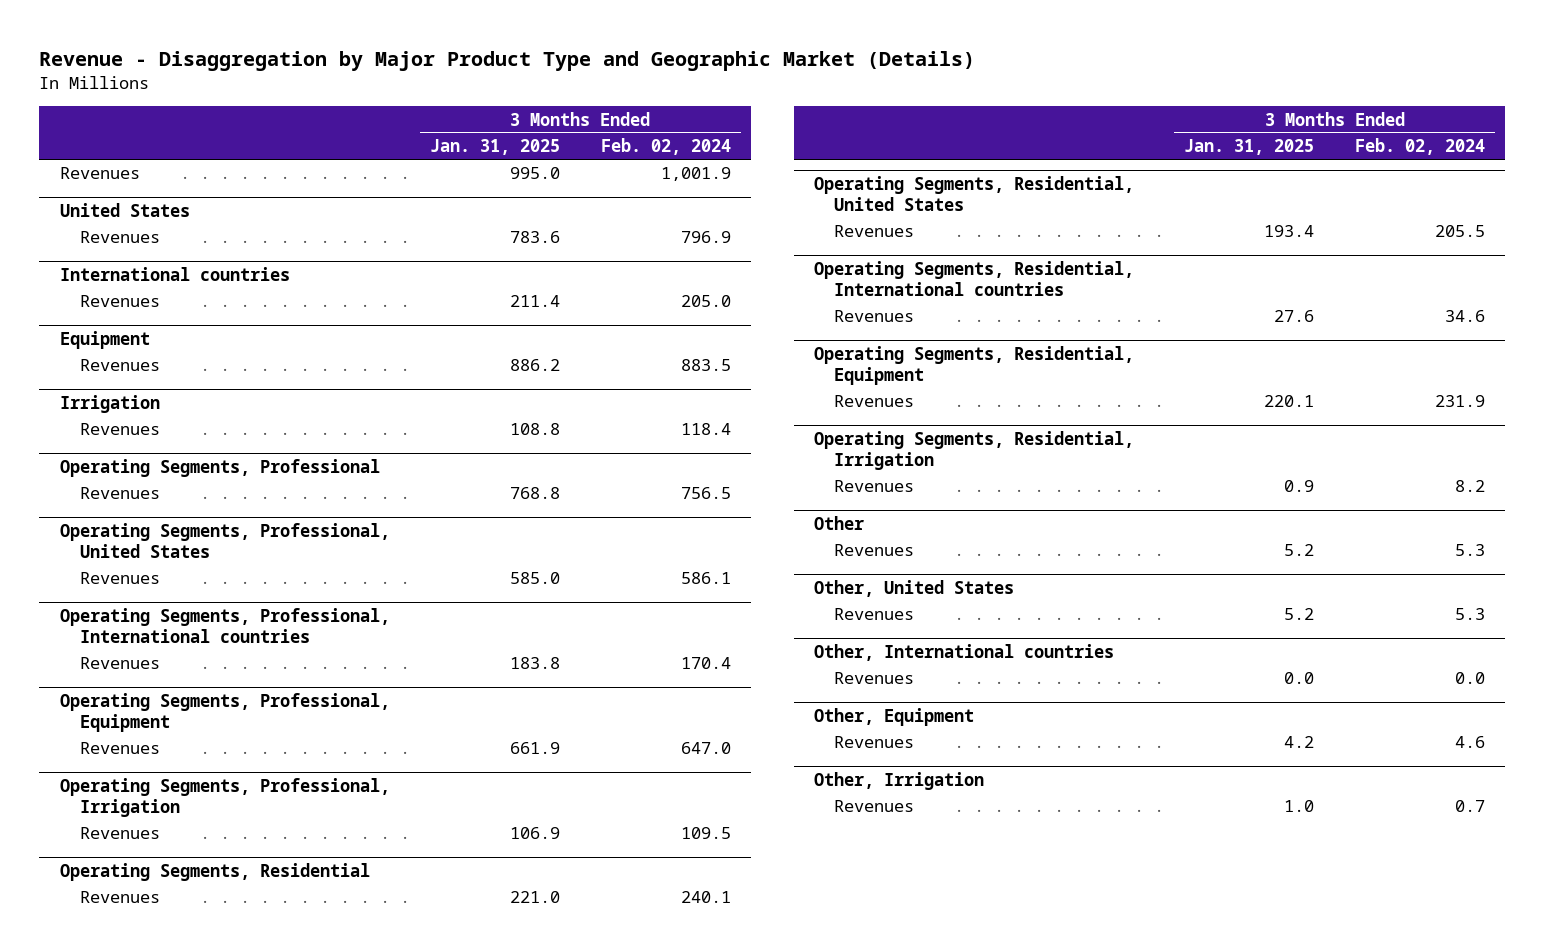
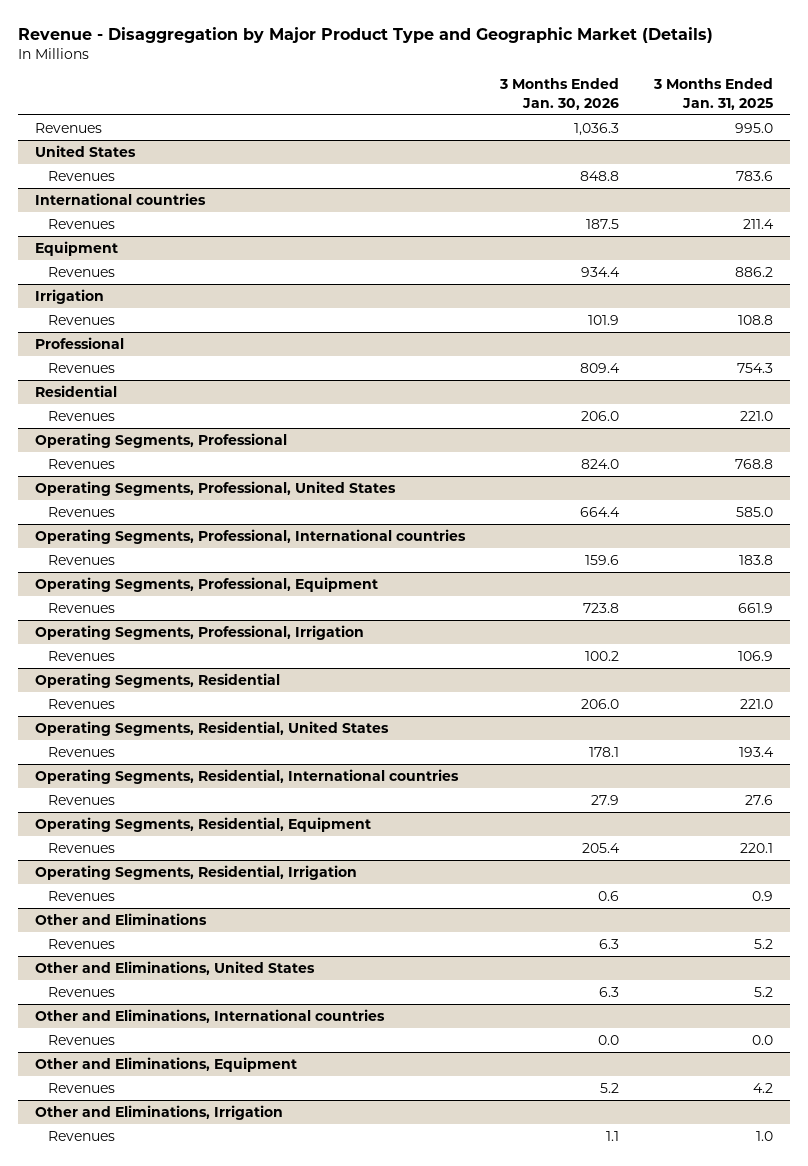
- | 3 Months Ended Jan. 31, 2025 | 3 Months Ended Feb. 02, 2024
+ | 3 Months Ended Jan. 30, 2026 | 3 Months Ended Jan. 31, 2025
+ Professional
+ Revenues | 809.4 | 754.3
+ Residential
+ Revenues | 206.0 | 221.0
- Other
+ Other and Eliminations
- Other, United States
+ Other and Eliminations, United States
- Other, International countries
+ Other and Eliminations, International countries
- Other, Equipment
+ Other and Eliminations, Equipment
- Other, Irrigation
+ Other and Eliminations, Irrigation

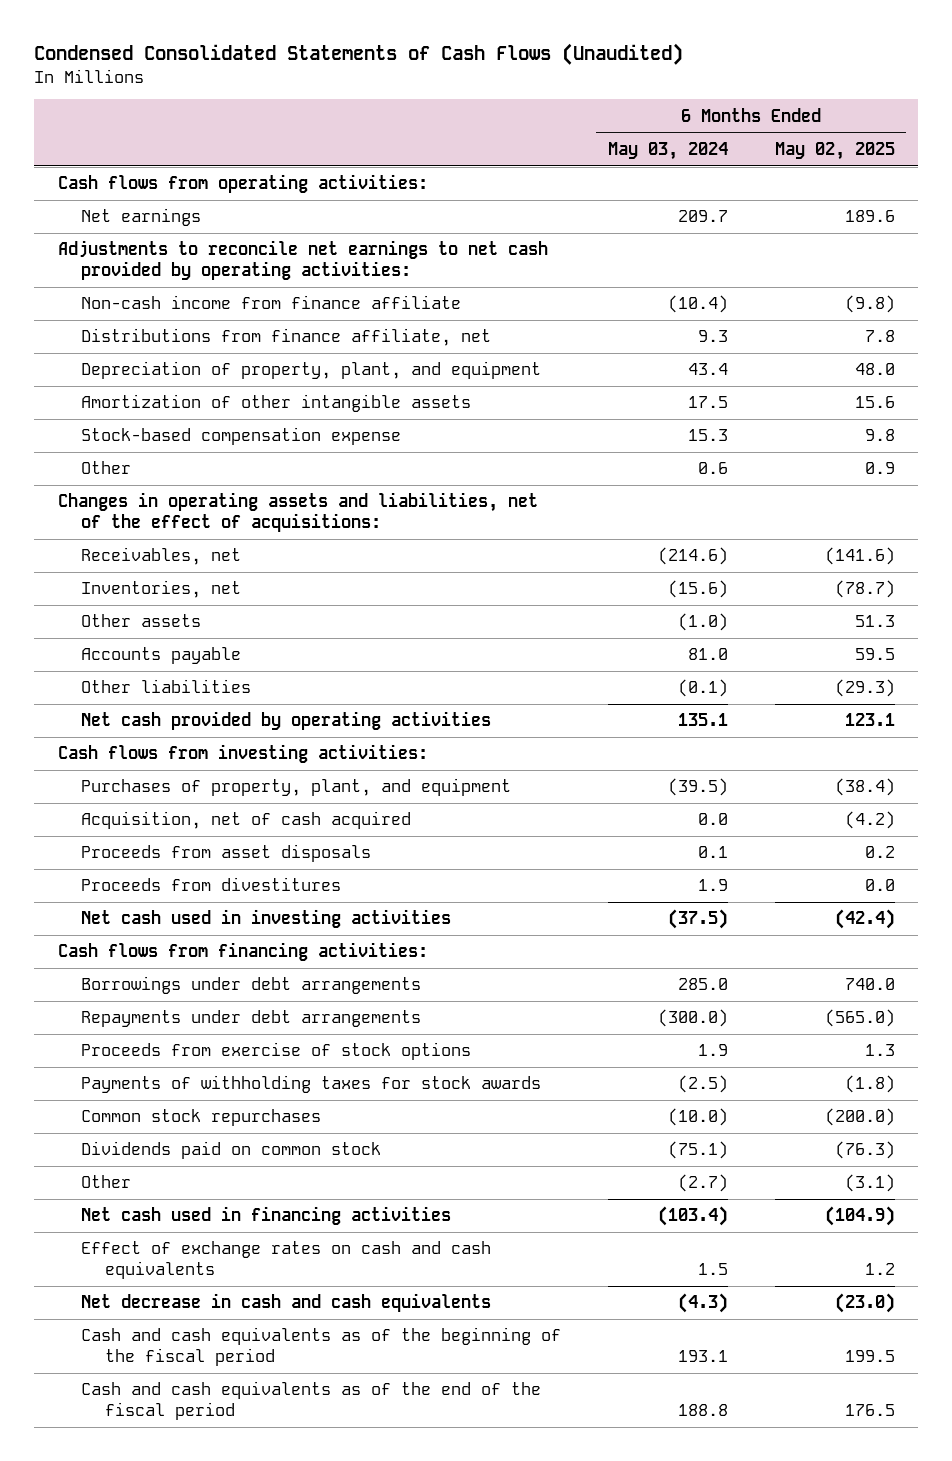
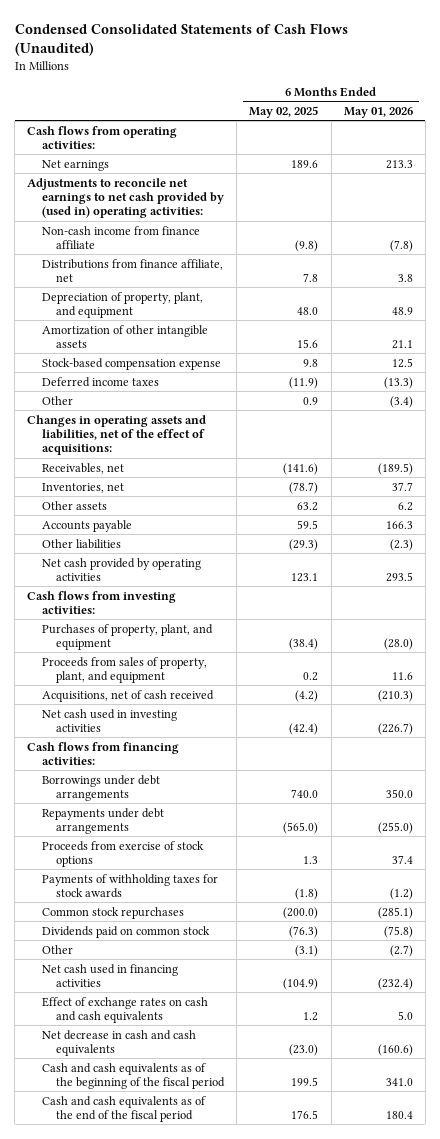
- | 6 Months Ended May 03, 2024 | 6 Months Ended May 02, 2025
+ | 6 Months Ended May 02, 2025 | 6 Months Ended May 01, 2026
- Adjustments to reconcile net earnings to net cash provided by operating activities:
+ Adjustments to reconcile net earnings to net cash provided by (used in) operating activities:
+ Deferred income taxes | (11.9) | (13.3)
- Other assets | (1.0) | 51.3
+ Other assets | 63.2 | 6.2
- Acquisition, net of cash acquired | 0.0 | (4.2)
- Proceeds from asset disposals | 0.1 | 0.2
- Proceeds from divestitures | 1.9 | 0.0
+ Proceeds from sales of property, plant, and equipment | 0.2 | 11.6
+ Acquisitions, net of cash received | (4.2) | (210.3)

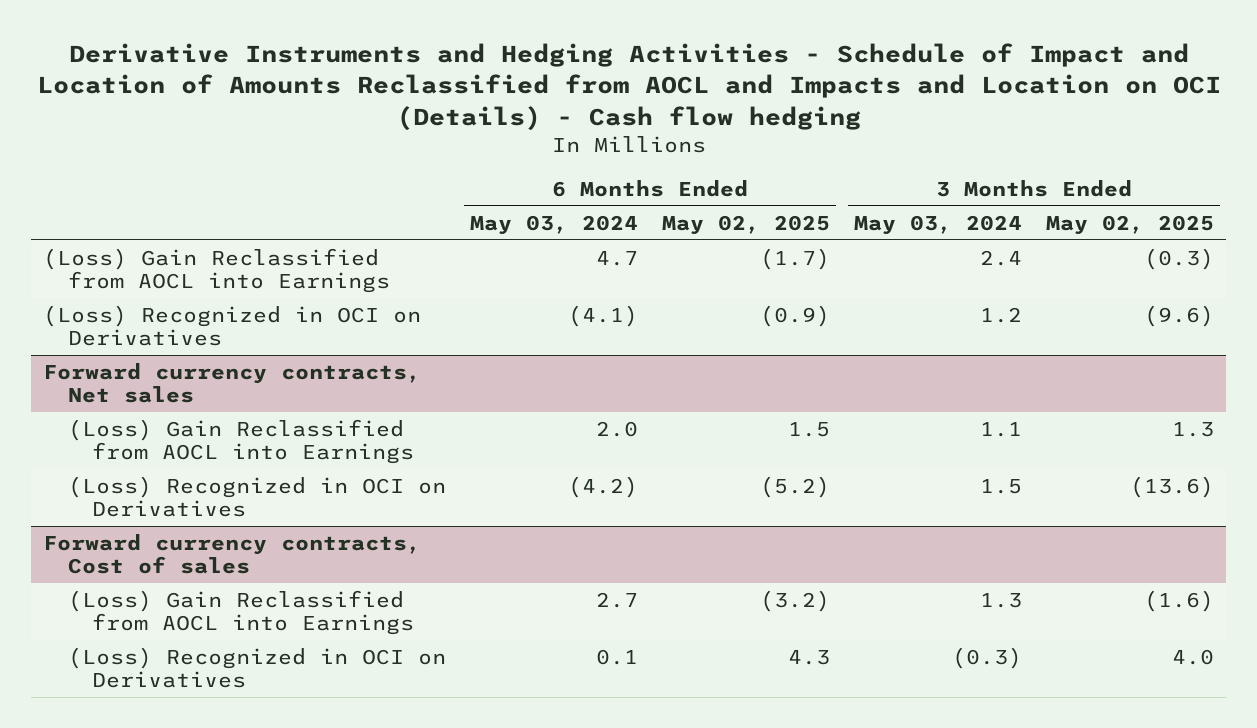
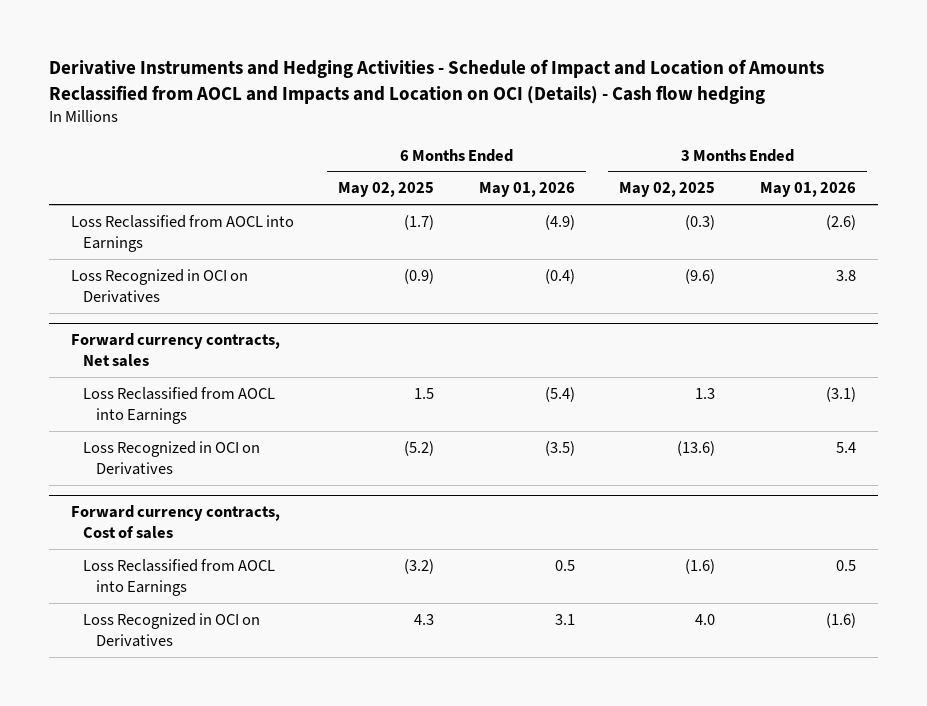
- | 6 Months Ended May 03, 2024 | 6 Months Ended May 02, 2025 | 3 Months Ended May 03, 2024 | 3 Months Ended May 02, 2025
+ | 6 Months Ended May 02, 2025 | 6 Months Ended May 01, 2026 | 3 Months Ended May 02, 2025 | 3 Months Ended May 01, 2026
- (Loss) Gain Reclassified from AOCL into Earnings | 4.7 | (1.7) | 2.4 | (0.3)
- (Loss) Recognized in OCI on Derivatives | (4.1) | (0.9) | 1.2 | (9.6)
+ Loss Reclassified from AOCL into Earnings | (1.7) | (4.9) | (0.3) | (2.6)
+ Loss Recognized in OCI on Derivatives | (0.9) | (0.4) | (9.6) | 3.8
@ Forward currency contracts, Net sales
- (Loss) Gain Reclassified from AOCL into Earnings | 2.0 | 1.5 | 1.1 | 1.3
- (Loss) Recognized in OCI on Derivatives | (4.2) | (5.2) | 1.5 | (13.6)
+ Loss Reclassified from AOCL into Earnings | 1.5 | (5.4) | 1.3 | (3.1)
+ Loss Recognized in OCI on Derivatives | (5.2) | (3.5) | (13.6) | 5.4
@ Forward currency contracts, Cost of sales
- (Loss) Gain Reclassified from AOCL into Earnings | 2.7 | (3.2) | 1.3 | (1.6)
- (Loss) Recognized in OCI on Derivatives | 0.1 | 4.3 | (0.3) | 4.0
+ Loss Reclassified from AOCL into Earnings | (3.2) | 0.5 | (1.6) | 0.5
+ Loss Recognized in OCI on Derivatives | 4.3 | 3.1 | 4.0 | (1.6)

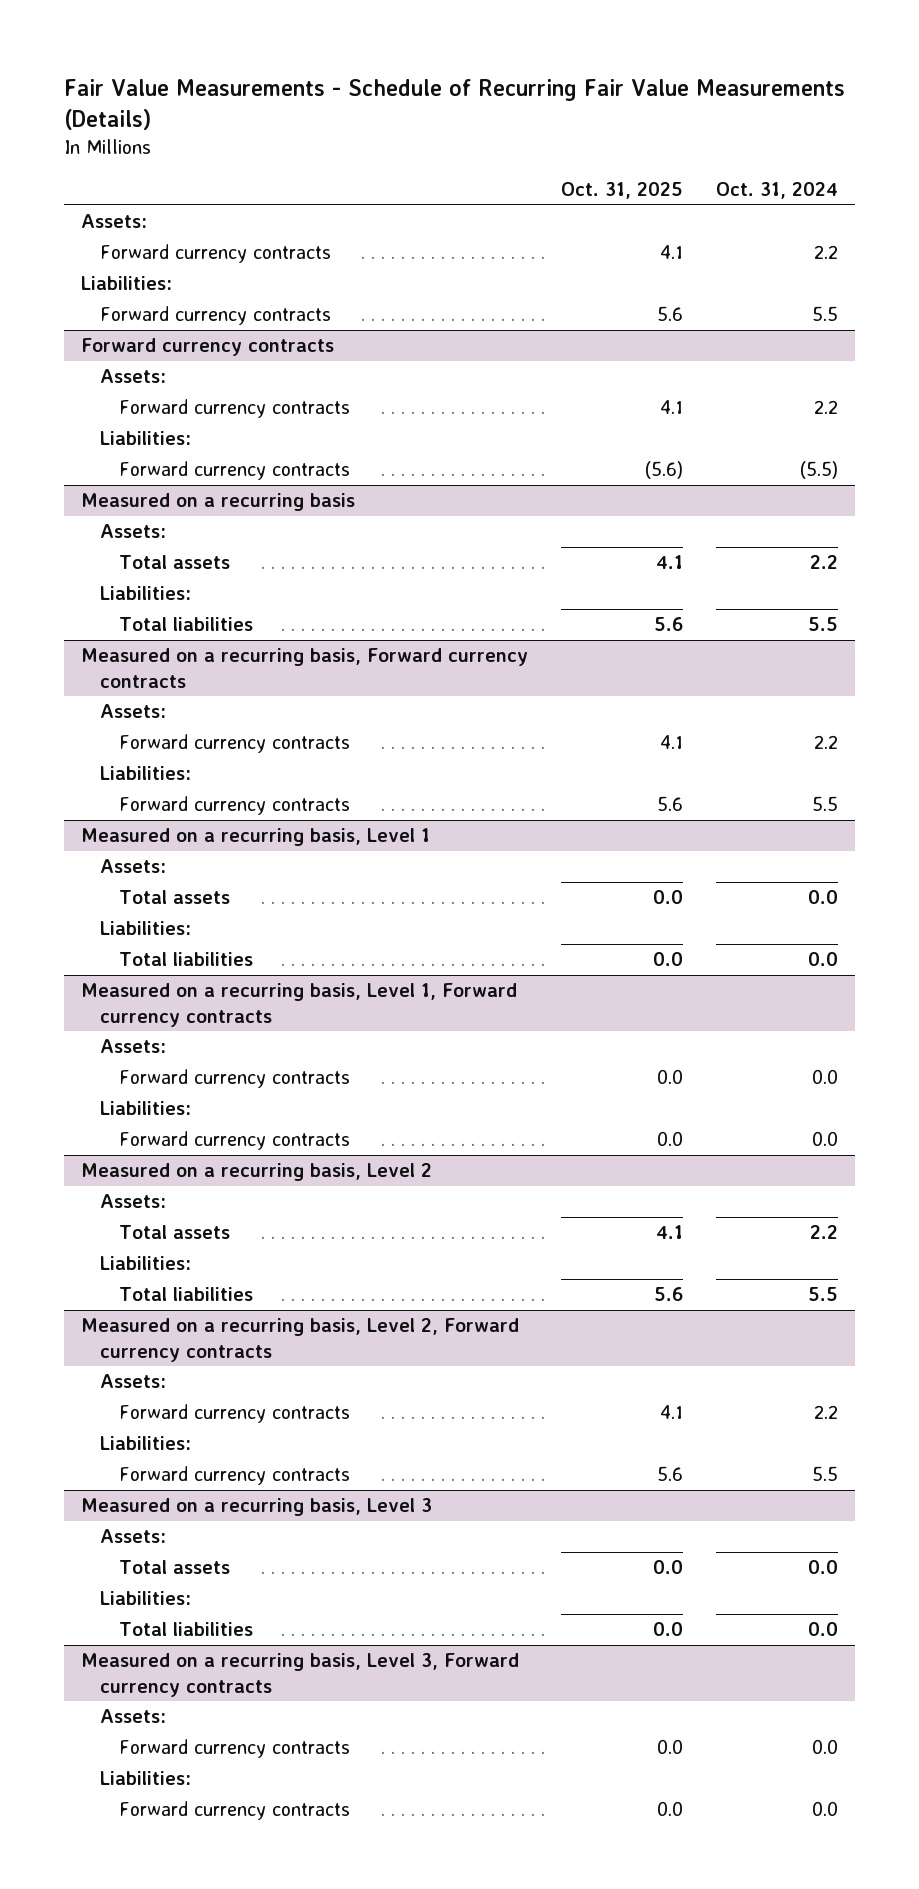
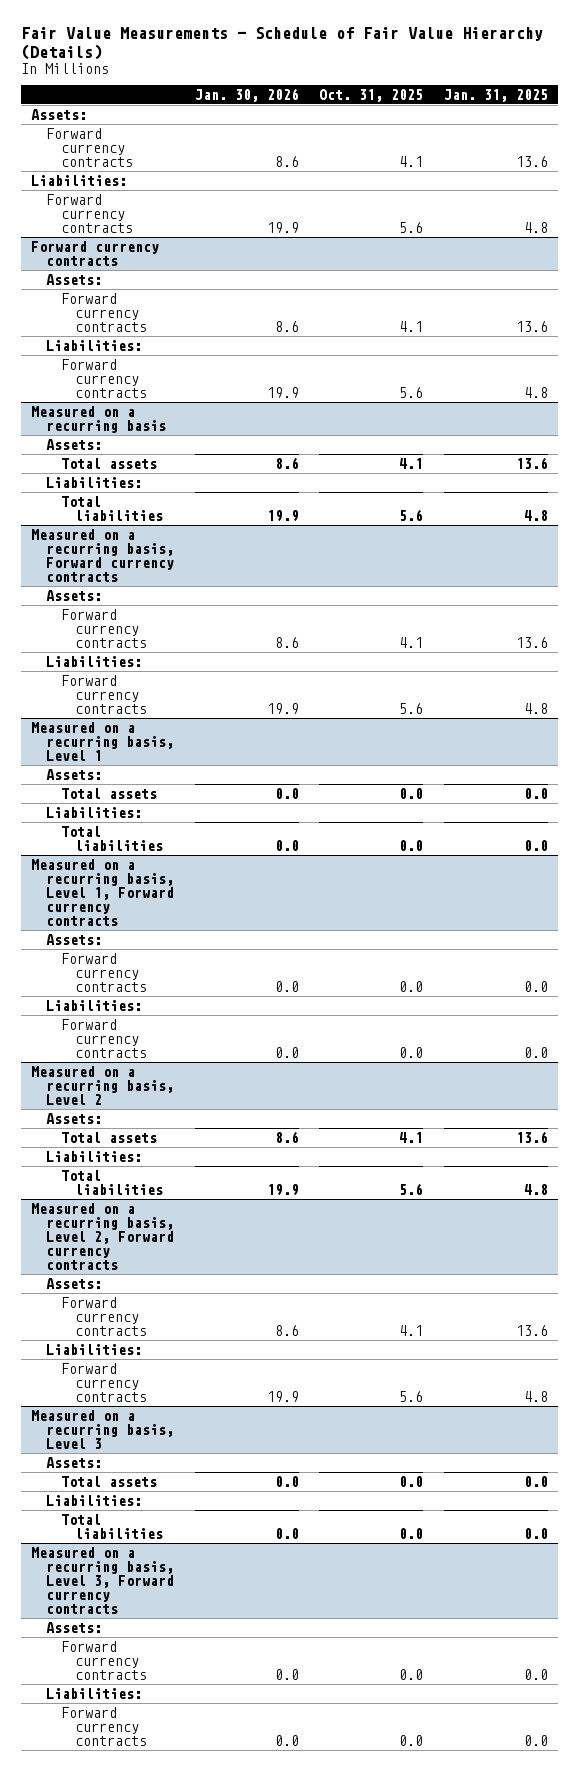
- Fair Value Measurements - Schedule of Recurring Fair Value Measurements (Details)
+ Fair Value Measurements - Schedule of Fair Value Hierarchy (Details)
- | Oct. 31, 2025 | Oct. 31, 2024
+ | Jan. 30, 2026 | Oct. 31, 2025 | Jan. 31, 2025
@ Forward currency contracts
- Forward currency contracts | (5.6) | (5.5)
+ Forward currency contracts | 19.9 | 5.6 | 4.8

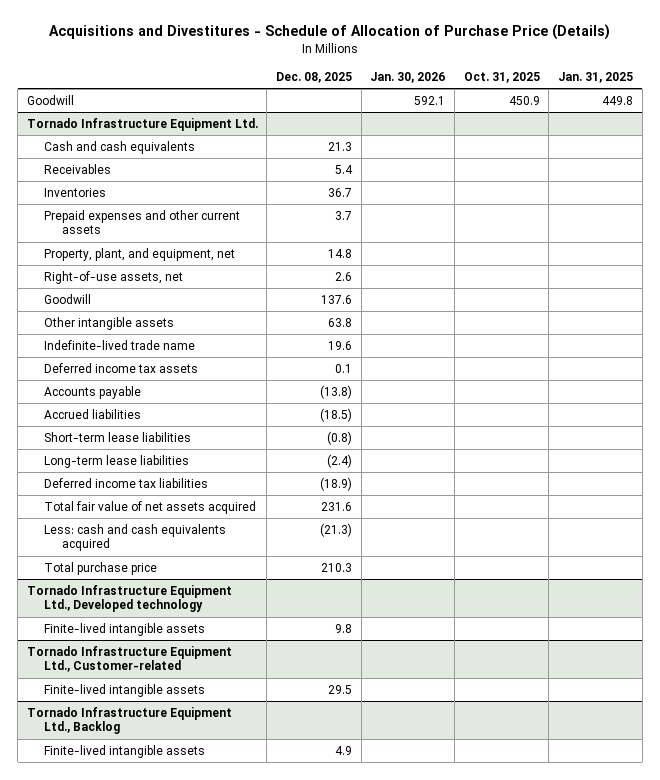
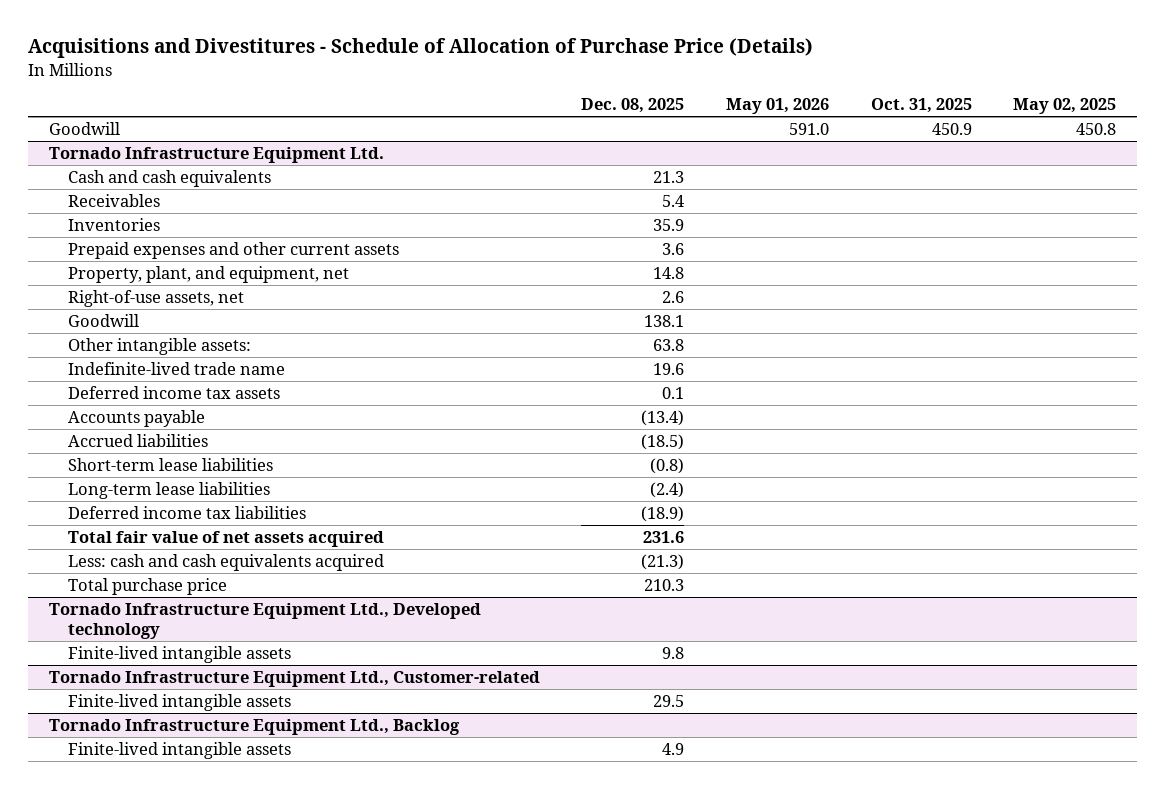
- | Dec. 08, 2025 | Jan. 30, 2026 | Oct. 31, 2025 | Jan. 31, 2025
+ | Dec. 08, 2025 | May 01, 2026 | Oct. 31, 2025 | May 02, 2025
@ Tornado Infrastructure Equipment Ltd.
- Inventories | 36.7 | | |
- Prepaid expenses and other current assets | 3.7 | | |
+ Inventories | 35.9 | | |
+ Prepaid expenses and other current assets | 3.6 | | |
- Goodwill | 137.6 | | |
- Other intangible assets | 63.8 | | |
+ Goodwill | 138.1 | | |
+ Other intangible assets: | 63.8 | | |
- Accounts payable | (13.8) | | |
+ Accounts payable | (13.4) | | |

